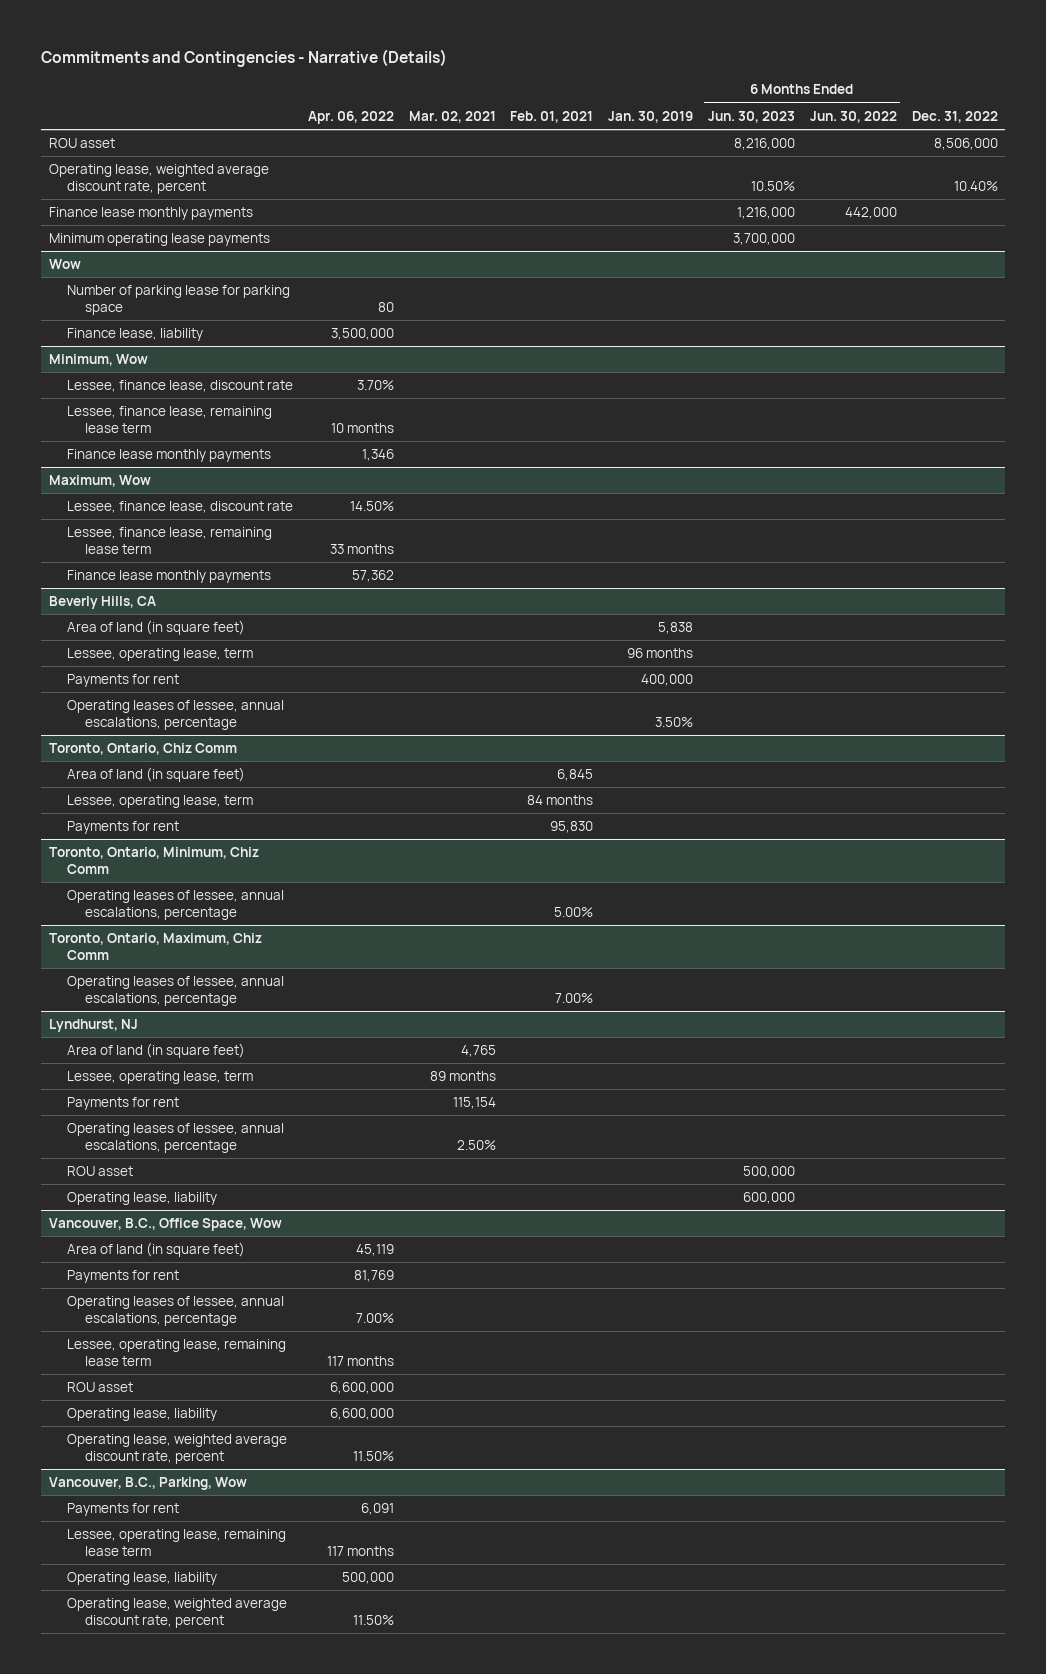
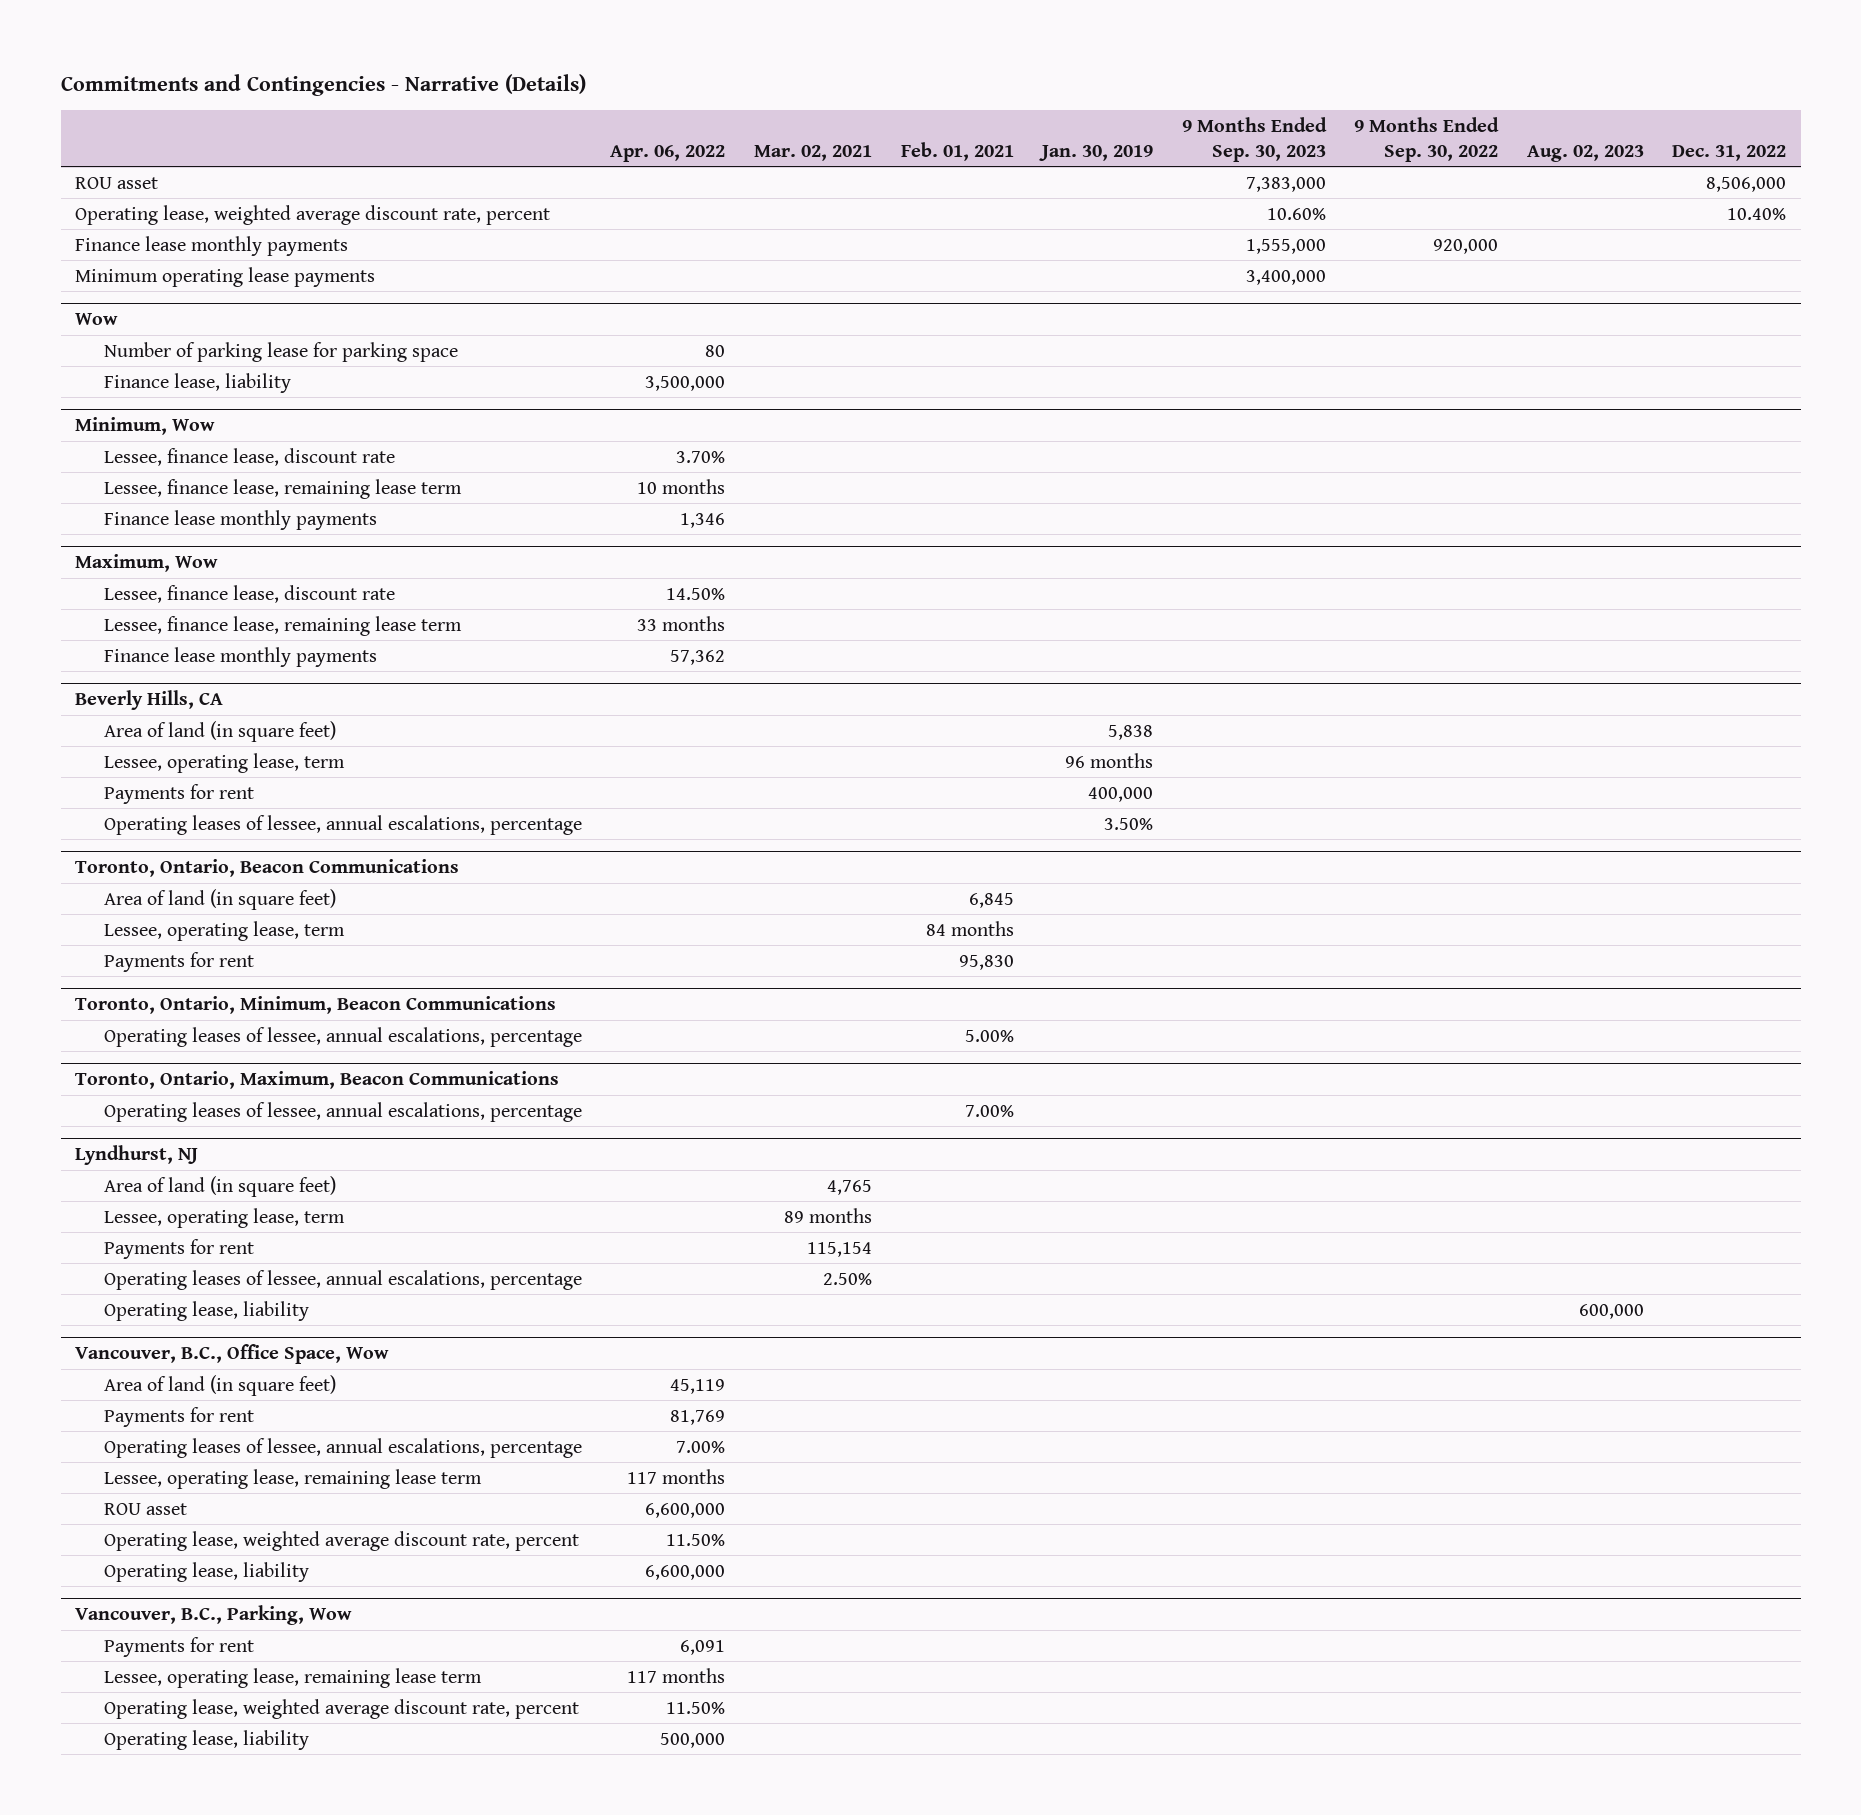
- | Apr. 06, 2022 | Mar. 02, 2021 | Feb. 01, 2021 | Jan. 30, 2019 | 6 Months Ended Jun. 30, 2023 | 6 Months Ended Jun. 30, 2022 | Dec. 31, 2022
+ | Apr. 06, 2022 | Mar. 02, 2021 | Feb. 01, 2021 | Jan. 30, 2019 | 9 Months Ended Sep. 30, 2023 | 9 Months Ended Sep. 30, 2022 | Aug. 02, 2023 | Dec. 31, 2022
- Toronto, Ontario, Chiz Comm
+ Toronto, Ontario, Beacon Communications
- Toronto, Ontario, Minimum, Chiz Comm
+ Toronto, Ontario, Minimum, Beacon Communications
- Toronto, Ontario, Maximum, Chiz Comm
+ Toronto, Ontario, Maximum, Beacon Communications
@ Lyndhurst, NJ
- ROU asset | | | | | 500,000 | |
@ Vancouver, B.C., Office Space, Wow
moved down: Operating lease, liability | 6,600,000 | | | | | | |
@ Vancouver, B.C., Parking, Wow
moved down: Operating lease, liability | 500,000 | | | | | | |

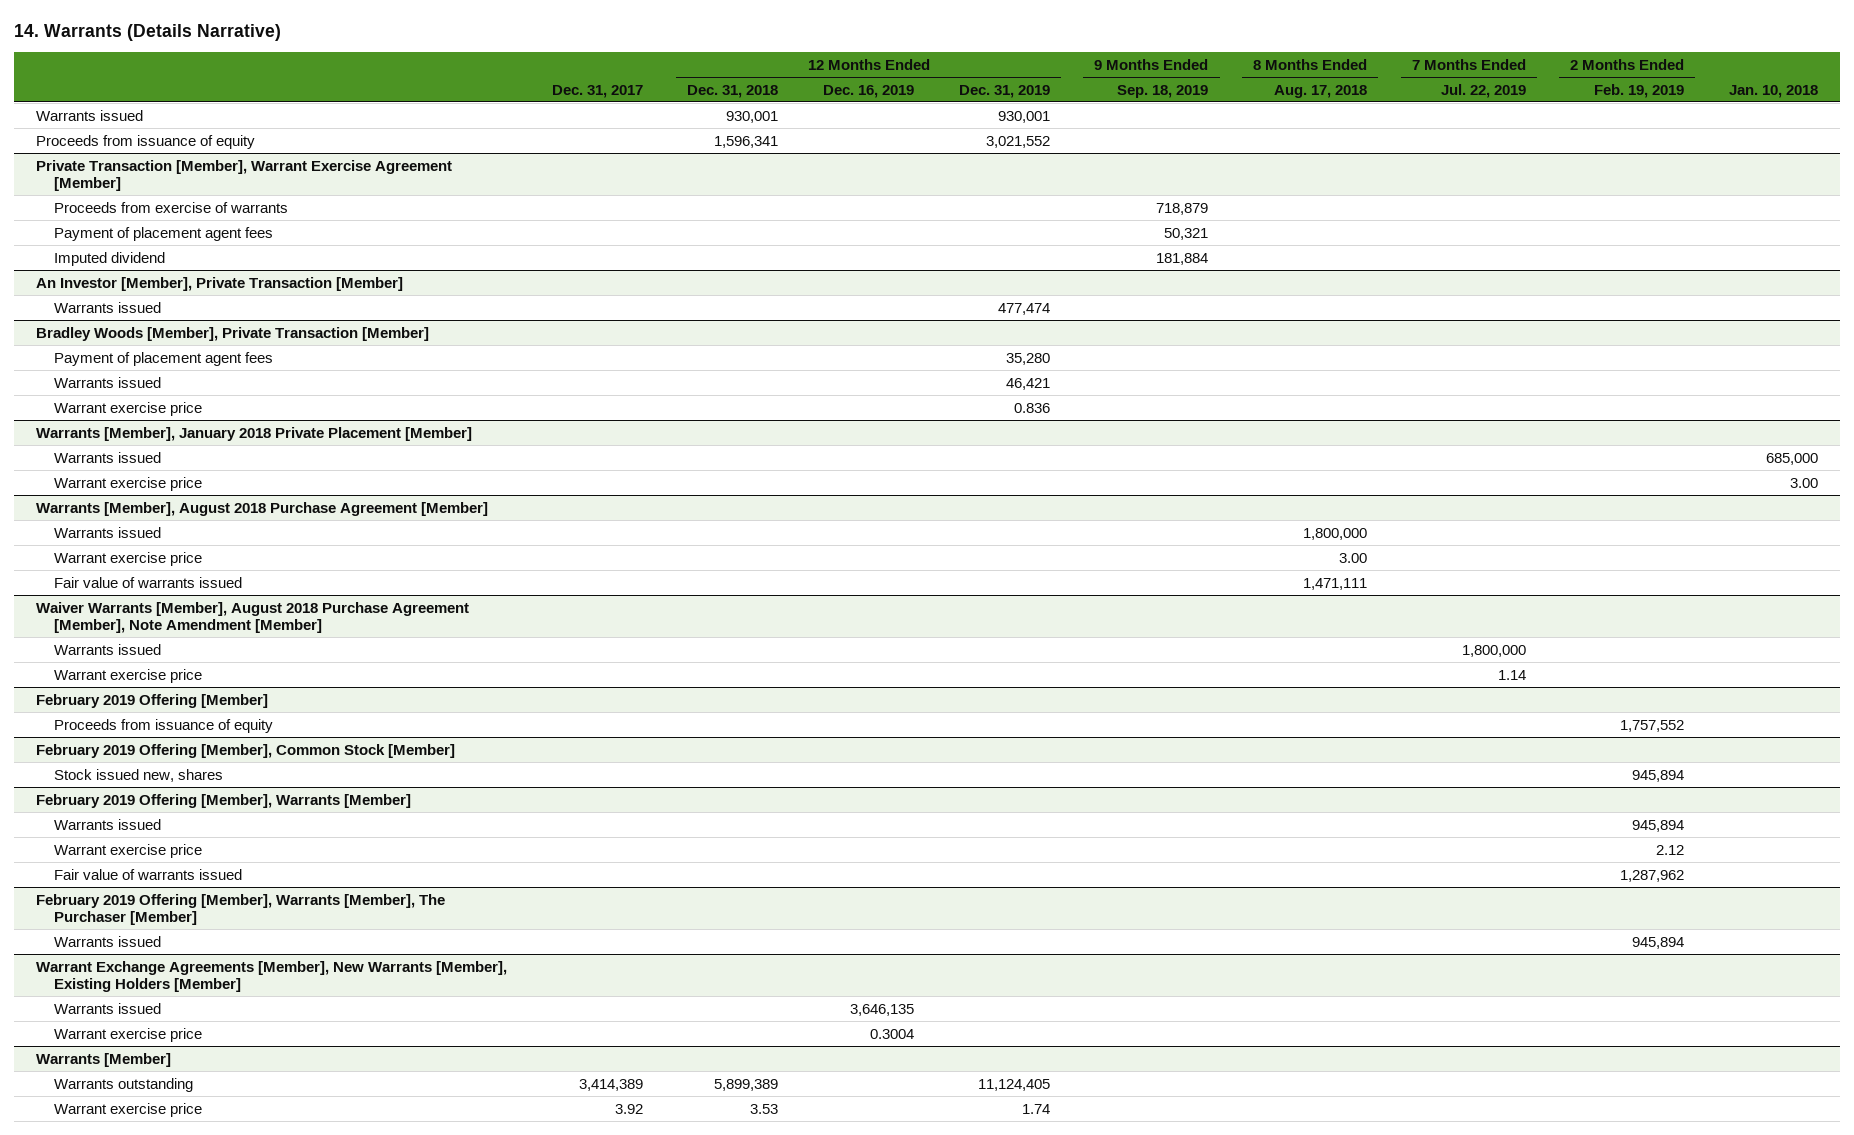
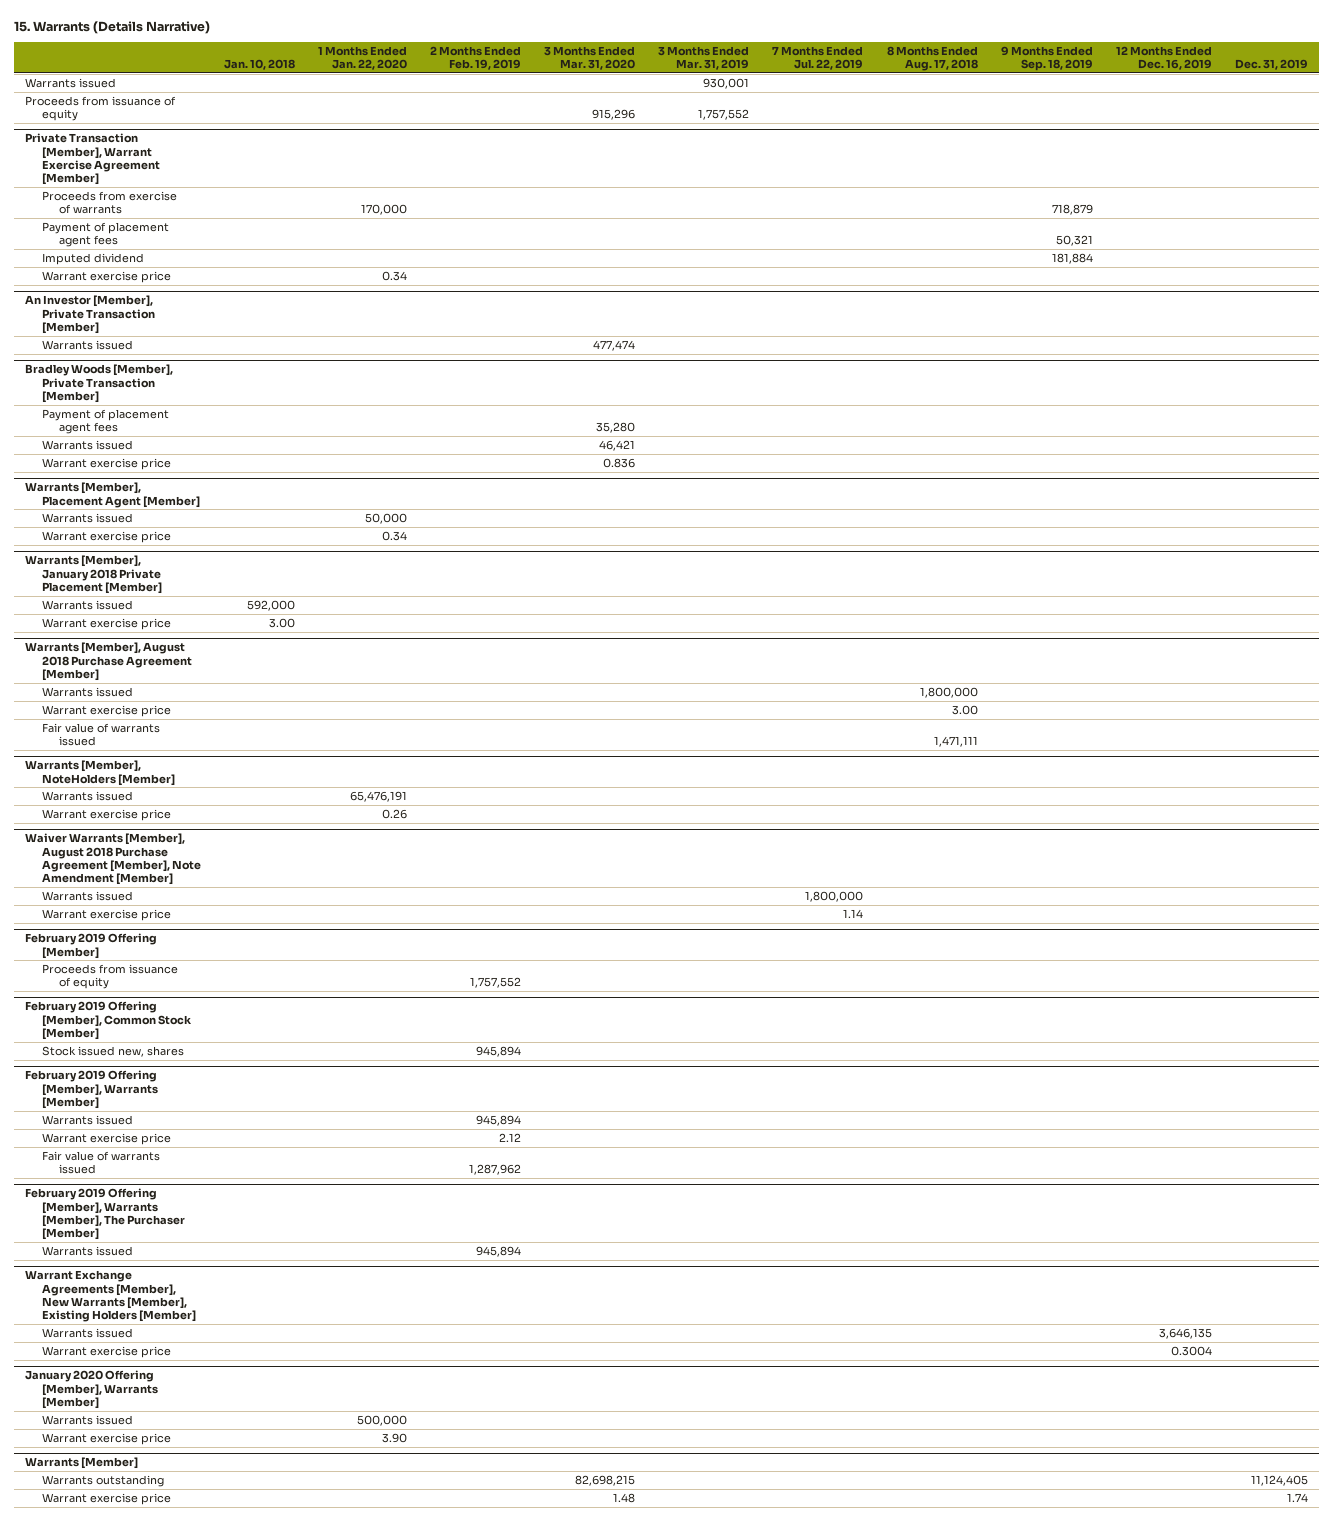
- 14. Warrants (Details Narrative)
+ 15. Warrants (Details Narrative)
- | Dec. 31, 2017 | 12 Months Ended Dec. 31, 2018 | 12 Months Ended Dec. 16, 2019 | 12 Months Ended Dec. 31, 2019 | 9 Months Ended Sep. 18, 2019 | 8 Months Ended Aug. 17, 2018 | 7 Months Ended Jul. 22, 2019 | 2 Months Ended Feb. 19, 2019 | Jan. 10, 2018
+ | Jan. 10, 2018 | 1 Months Ended Jan. 22, 2020 | 2 Months Ended Feb. 19, 2019 | 3 Months Ended Mar. 31, 2020 | 3 Months Ended Mar. 31, 2019 | 7 Months Ended Jul. 22, 2019 | 8 Months Ended Aug. 17, 2018 | 9 Months Ended Sep. 18, 2019 | 12 Months Ended Dec. 16, 2019 | Dec. 31, 2019
@ Private Transaction [Member], Warrant Exercise Agreement [Member]
+ Warrant exercise price | | 0.34 | | | | | | | |
+ Warrants [Member], Placement Agent [Member]
+ Warrants issued | | 50,000 | | | | | | | |
+ Warrant exercise price | | 0.34 | | | | | | | |
@ Warrants [Member], January 2018 Private Placement [Member]
- Warrants issued | | | | | | | | | 685,000
+ Warrants issued | 592,000 | | | | | | | | |
+ Warrants [Member], NoteHolders [Member]
+ Warrants issued | | 65,476,191 | | | | | | | |
+ Warrant exercise price | | 0.26 | | | | | | | |
+ January 2020 Offering [Member], Warrants [Member]
+ Warrants issued | | 500,000 | | | | | | | |
+ Warrant exercise price | | 3.90 | | | | | | | |

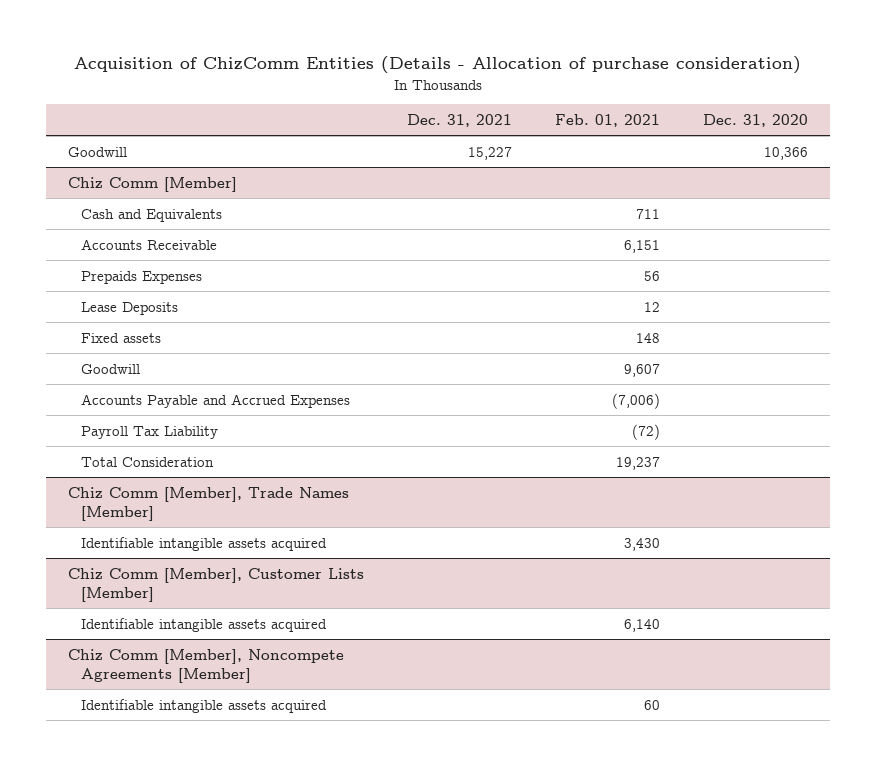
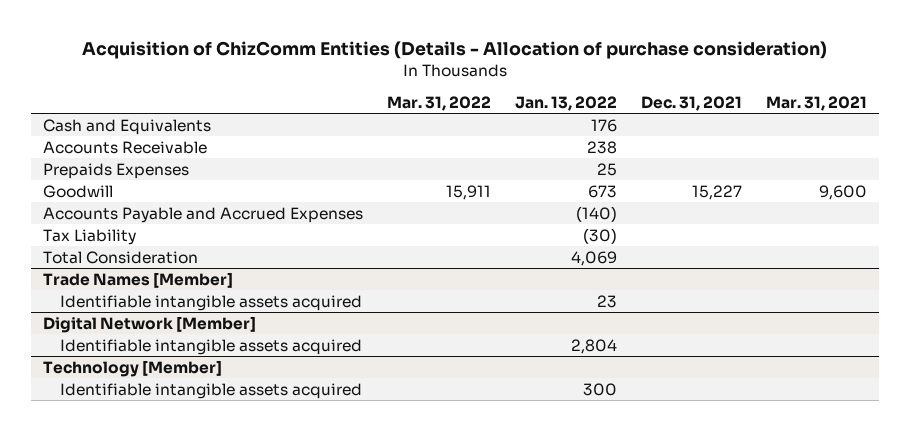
- | Dec. 31, 2021 | Feb. 01, 2021 | Dec. 31, 2020
+ | Mar. 31, 2022 | Jan. 13, 2022 | Dec. 31, 2021 | Mar. 31, 2021
+ Cash and Equivalents | | 176 | |
+ Accounts Receivable | | 238 | |
+ Prepaids Expenses | | 25 | |
- Chiz Comm [Member]
- Cash and Equivalents | | 711 |
- Accounts Receivable | | 6,151 |
- Prepaids Expenses | | 56 |
- Lease Deposits | | 12 |
- Fixed assets | | 148 |
- Goodwill | | 9,607 |
- Accounts Payable and Accrued Expenses | | (7,006) |
- Payroll Tax Liability | | (72) |
- Total Consideration | | 19,237 |
- Chiz Comm [Member], Trade Names [Member]
+ Accounts Payable and Accrued Expenses | | (140) | |
+ Tax Liability | | (30) | |
+ Total Consideration | | 4,069 | |
+ Trade Names [Member]
- Chiz Comm [Member], Customer Lists [Member]
- Identifiable intangible assets acquired | | 6,140 |
- Chiz Comm [Member], Noncompete Agreements [Member]
- Identifiable intangible assets acquired | | 60 |
+ Digital Network [Member]
+ Identifiable intangible assets acquired | | 2,804 | |
+ Technology [Member]
+ Identifiable intangible assets acquired | | 300 | |

